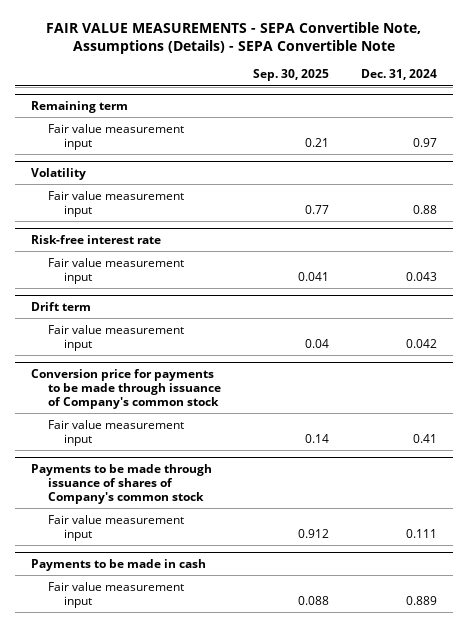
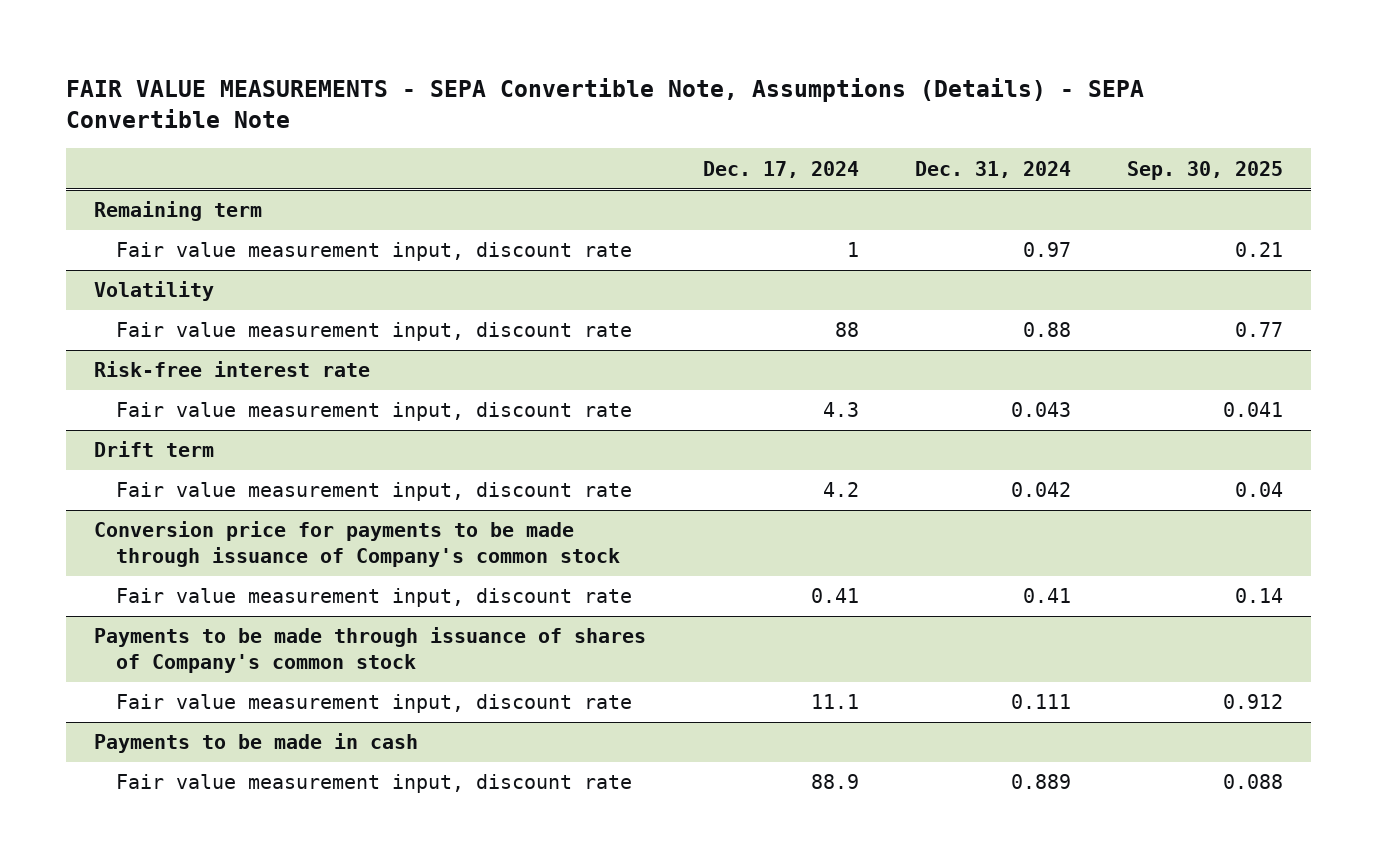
- | Sep. 30, 2025 | Dec. 31, 2024
+ | Dec. 17, 2024 | Dec. 31, 2024 | Sep. 30, 2025
@ Remaining term
- Fair value measurement input | 0.21 | 0.97
+ Fair value measurement input, discount rate | 1 | 0.97 | 0.21
@ Volatility
- Fair value measurement input | 0.77 | 0.88
+ Fair value measurement input, discount rate | 88 | 0.88 | 0.77
@ Risk-free interest rate
- Fair value measurement input | 0.041 | 0.043
+ Fair value measurement input, discount rate | 4.3 | 0.043 | 0.041
@ Drift term
- Fair value measurement input | 0.04 | 0.042
+ Fair value measurement input, discount rate | 4.2 | 0.042 | 0.04
@ Conversion price for payments to be made through issuance of Company's common stock
- Fair value measurement input | 0.14 | 0.41
+ Fair value measurement input, discount rate | 0.41 | 0.41 | 0.14
@ Payments to be made through issuance of shares of Company's common stock
- Fair value measurement input | 0.912 | 0.111
+ Fair value measurement input, discount rate | 11.1 | 0.111 | 0.912
@ Payments to be made in cash
- Fair value measurement input | 0.088 | 0.889
+ Fair value measurement input, discount rate | 88.9 | 0.889 | 0.088

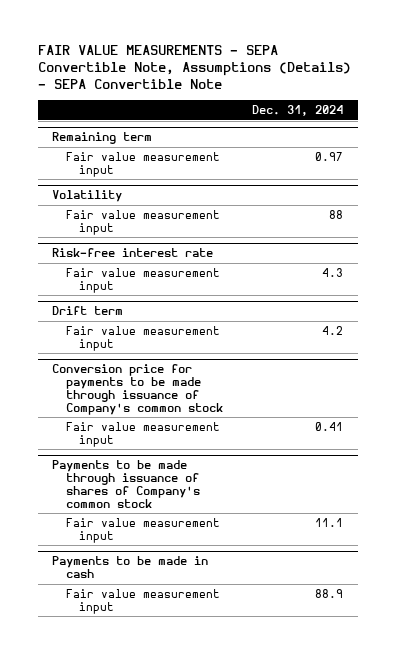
- | Dec. 17, 2024 | Dec. 31, 2024 | Sep. 30, 2025
+ | Dec. 31, 2024
@ Remaining term
- Fair value measurement input, discount rate | 1 | 0.97 | 0.21
+ Fair value measurement input | 0.97
@ Volatility
- Fair value measurement input, discount rate | 88 | 0.88 | 0.77
+ Fair value measurement input | 88
@ Risk-free interest rate
- Fair value measurement input, discount rate | 4.3 | 0.043 | 0.041
+ Fair value measurement input | 4.3
@ Drift term
- Fair value measurement input, discount rate | 4.2 | 0.042 | 0.04
+ Fair value measurement input | 4.2
@ Conversion price for payments to be made through issuance of Company's common stock
- Fair value measurement input, discount rate | 0.41 | 0.41 | 0.14
+ Fair value measurement input | 0.41
@ Payments to be made through issuance of shares of Company's common stock
- Fair value measurement input, discount rate | 11.1 | 0.111 | 0.912
+ Fair value measurement input | 11.1
@ Payments to be made in cash
- Fair value measurement input, discount rate | 88.9 | 0.889 | 0.088
+ Fair value measurement input | 88.9

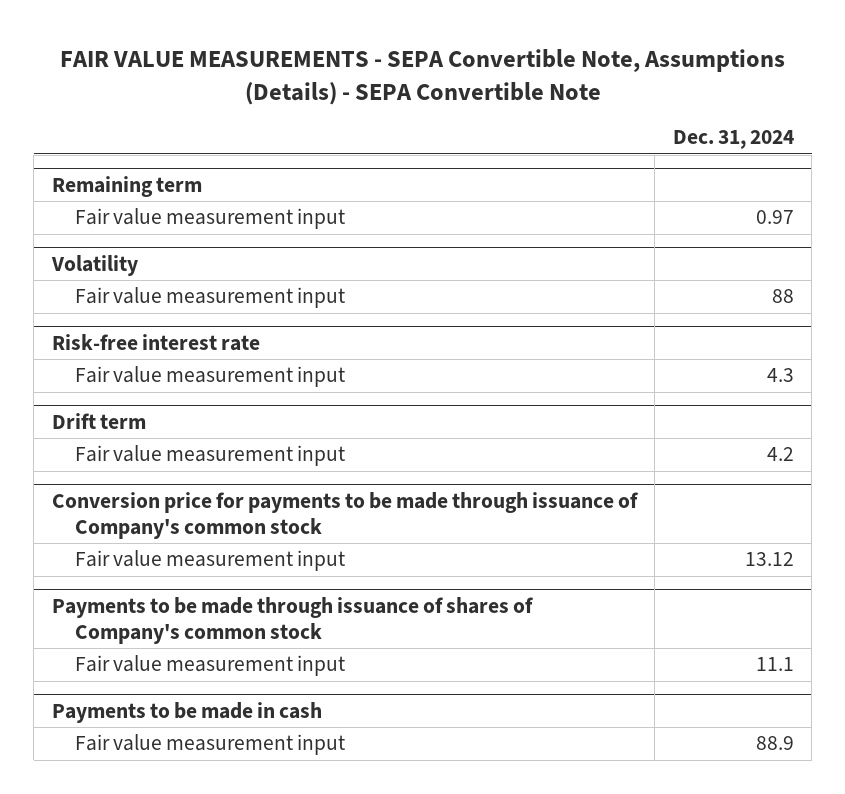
@ Conversion price for payments to be made through issuance of Company's common stock
- Fair value measurement input | 0.41
+ Fair value measurement input | 13.12

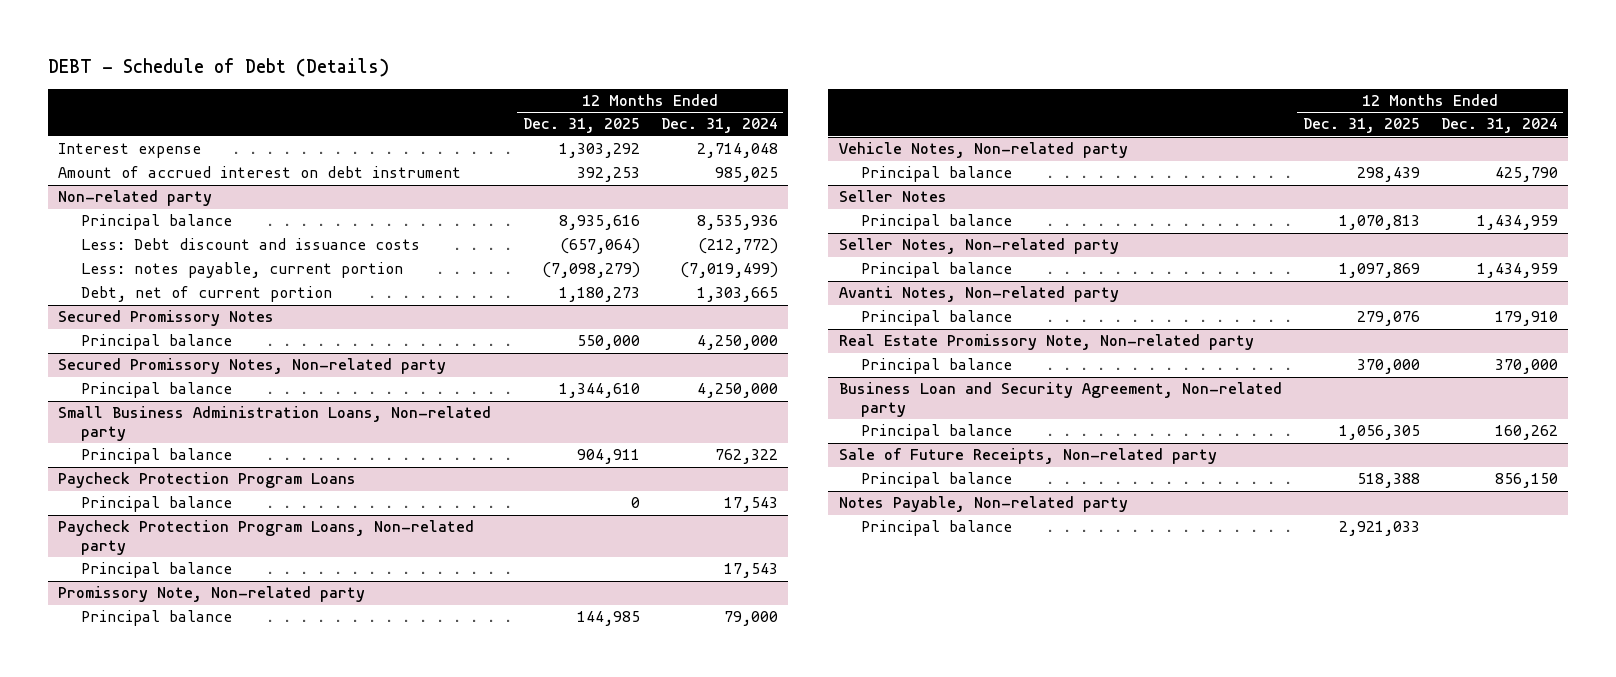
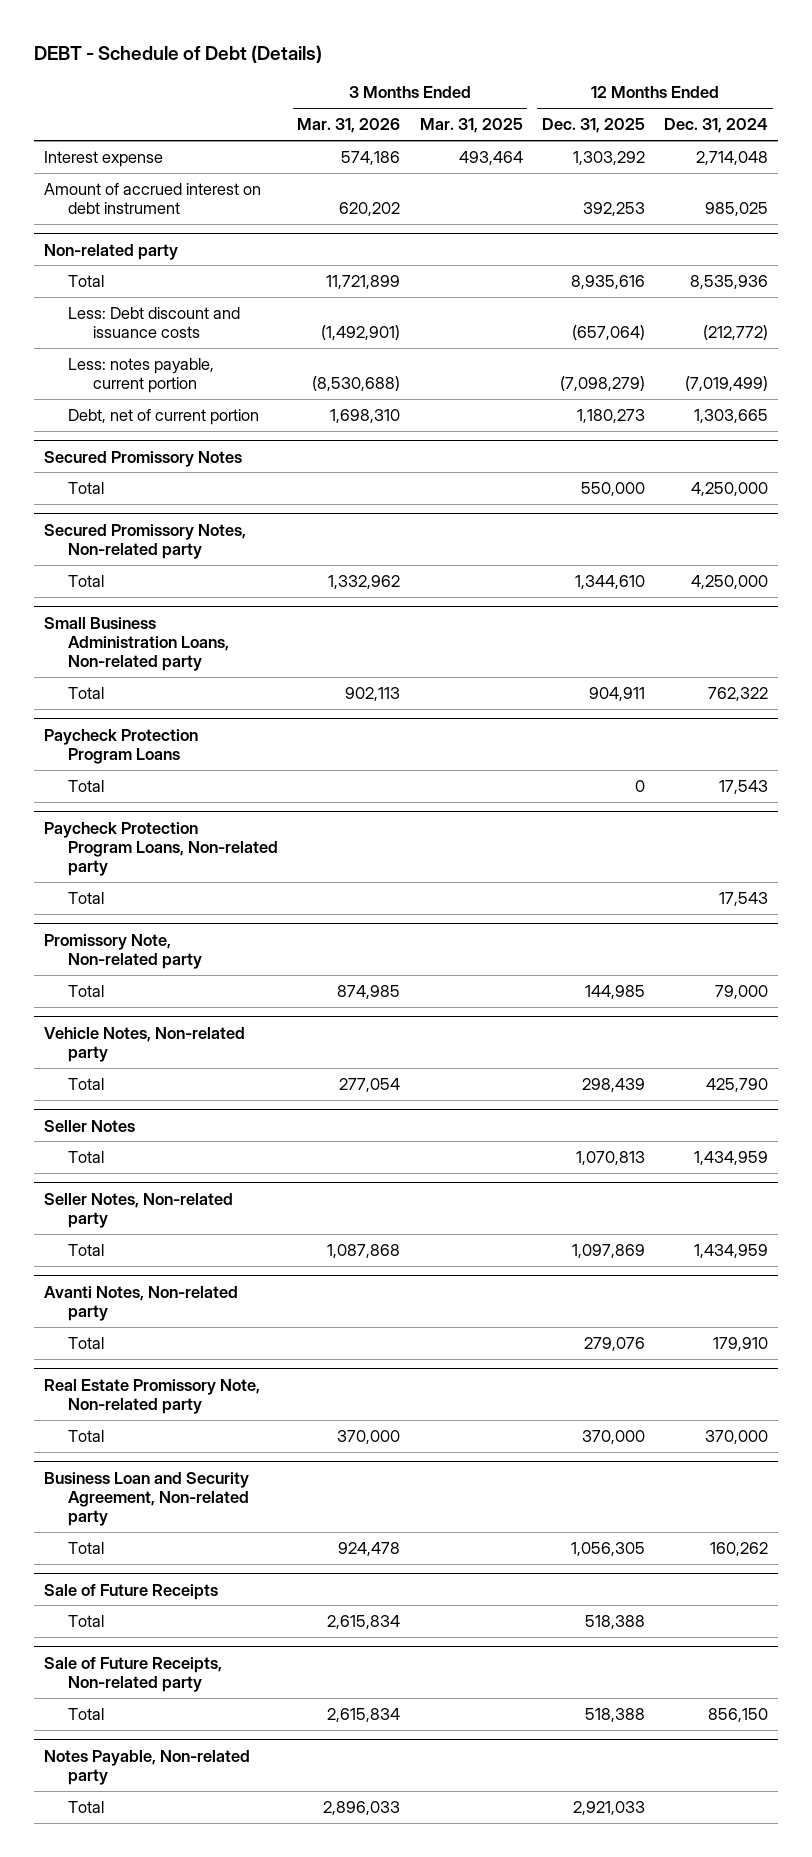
- | 12 Months Ended Dec. 31, 2025 | 12 Months Ended Dec. 31, 2024
+ | 3 Months Ended Mar. 31, 2026 | 3 Months Ended Mar. 31, 2025 | 12 Months Ended Dec. 31, 2025 | 12 Months Ended Dec. 31, 2024
@ Non-related party
- Principal balance | 8,935,616 | 8,535,936
+ Total | 11,721,899 | | 8,935,616 | 8,535,936
@ Secured Promissory Notes
- Principal balance | 550,000 | 4,250,000
+ Total | | | 550,000 | 4,250,000
@ Secured Promissory Notes, Non-related party
- Principal balance | 1,344,610 | 4,250,000
+ Total | 1,332,962 | | 1,344,610 | 4,250,000
@ Small Business Administration Loans, Non-related party
- Principal balance | 904,911 | 762,322
+ Total | 902,113 | | 904,911 | 762,322
@ Paycheck Protection Program Loans
- Principal balance | 0 | 17,543
+ Total | | | 0 | 17,543
@ Paycheck Protection Program Loans, Non-related party
- Principal balance | | 17,543
+ Total | | | | 17,543
@ Promissory Note, Non-related party
- Principal balance | 144,985 | 79,000
+ Total | 874,985 | | 144,985 | 79,000
@ Vehicle Notes, Non-related party
- Principal balance | 298,439 | 425,790
+ Total | 277,054 | | 298,439 | 425,790
@ Seller Notes
- Principal balance | 1,070,813 | 1,434,959
+ Total | | | 1,070,813 | 1,434,959
@ Seller Notes, Non-related party
- Principal balance | 1,097,869 | 1,434,959
+ Total | 1,087,868 | | 1,097,869 | 1,434,959
@ Avanti Notes, Non-related party
- Principal balance | 279,076 | 179,910
+ Total | | | 279,076 | 179,910
@ Real Estate Promissory Note, Non-related party
- Principal balance | 370,000 | 370,000
+ Total | 370,000 | | 370,000 | 370,000
@ Business Loan and Security Agreement, Non-related party
- Principal balance | 1,056,305 | 160,262
+ Total | 924,478 | | 1,056,305 | 160,262
+ Sale of Future Receipts
+ Total | 2,615,834 | | 518,388 |
@ Sale of Future Receipts, Non-related party
- Principal balance | 518,388 | 856,150
+ Total | 2,615,834 | | 518,388 | 856,150
@ Notes Payable, Non-related party
- Principal balance | 2,921,033 |
+ Total | 2,896,033 | | 2,921,033 |

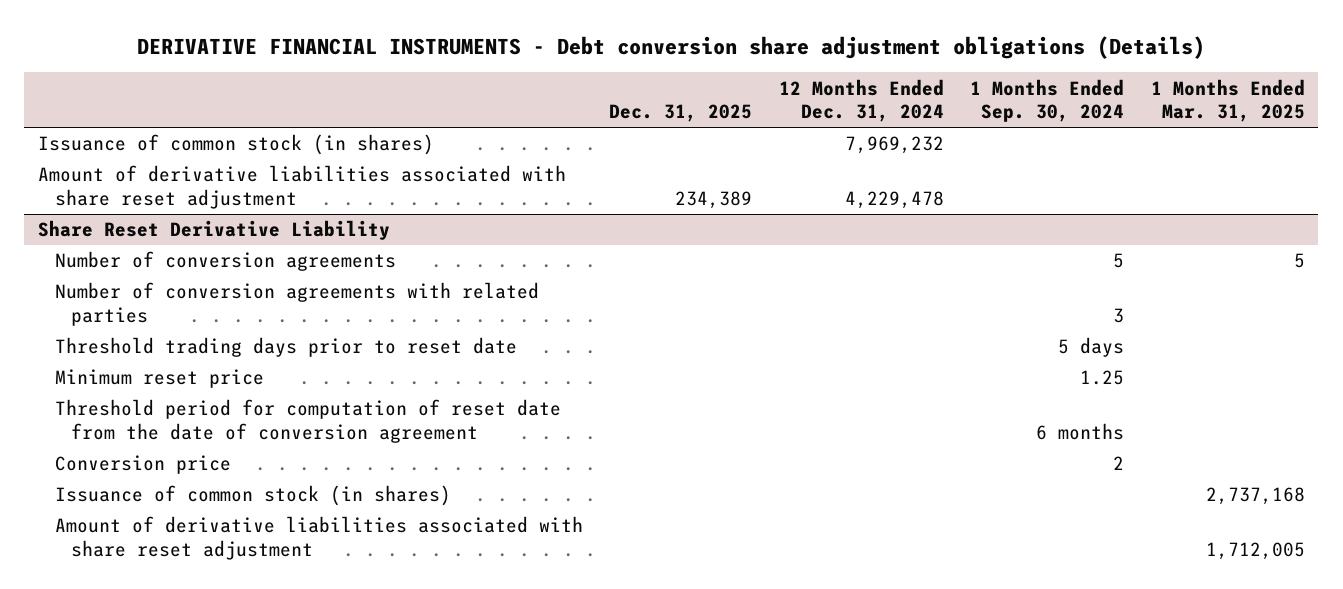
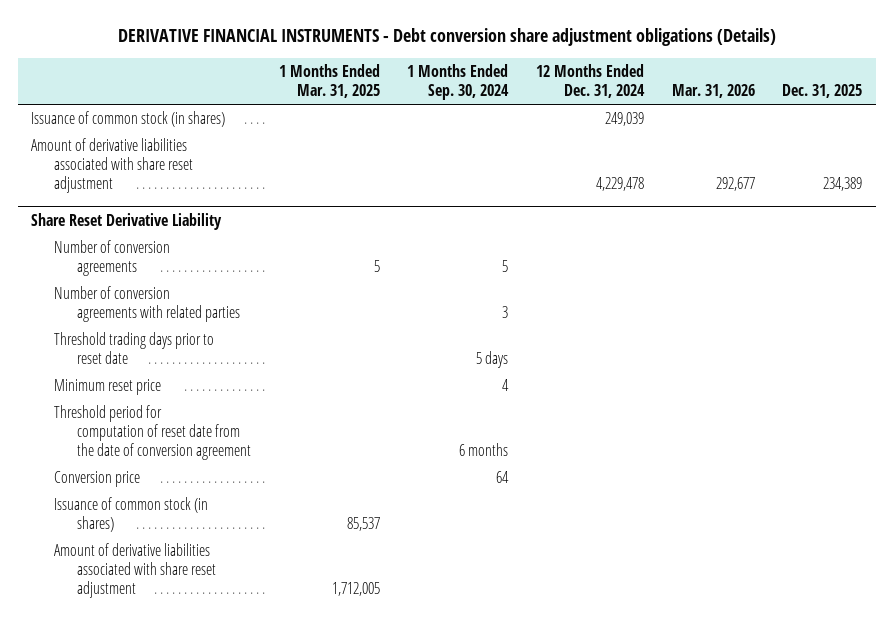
- | Dec. 31, 2025 | 12 Months Ended Dec. 31, 2024 | 1 Months Ended Sep. 30, 2024 | 1 Months Ended Mar. 31, 2025
+ | 1 Months Ended Mar. 31, 2025 | 1 Months Ended Sep. 30, 2024 | 12 Months Ended Dec. 31, 2024 | Mar. 31, 2026 | Dec. 31, 2025
- Issuance of common stock (in shares) | | 7,969,232 | |
+ Issuance of common stock (in shares) | | | 249,039 | |
@ Share Reset Derivative Liability
- Minimum reset price | | | 1.25 |
+ Minimum reset price | | 4 | | |
- Conversion price | | | 2 |
- Issuance of common stock (in shares) | | | | 2,737,168
+ Conversion price | | 64 | | |
+ Issuance of common stock (in shares) | 85,537 | | | |

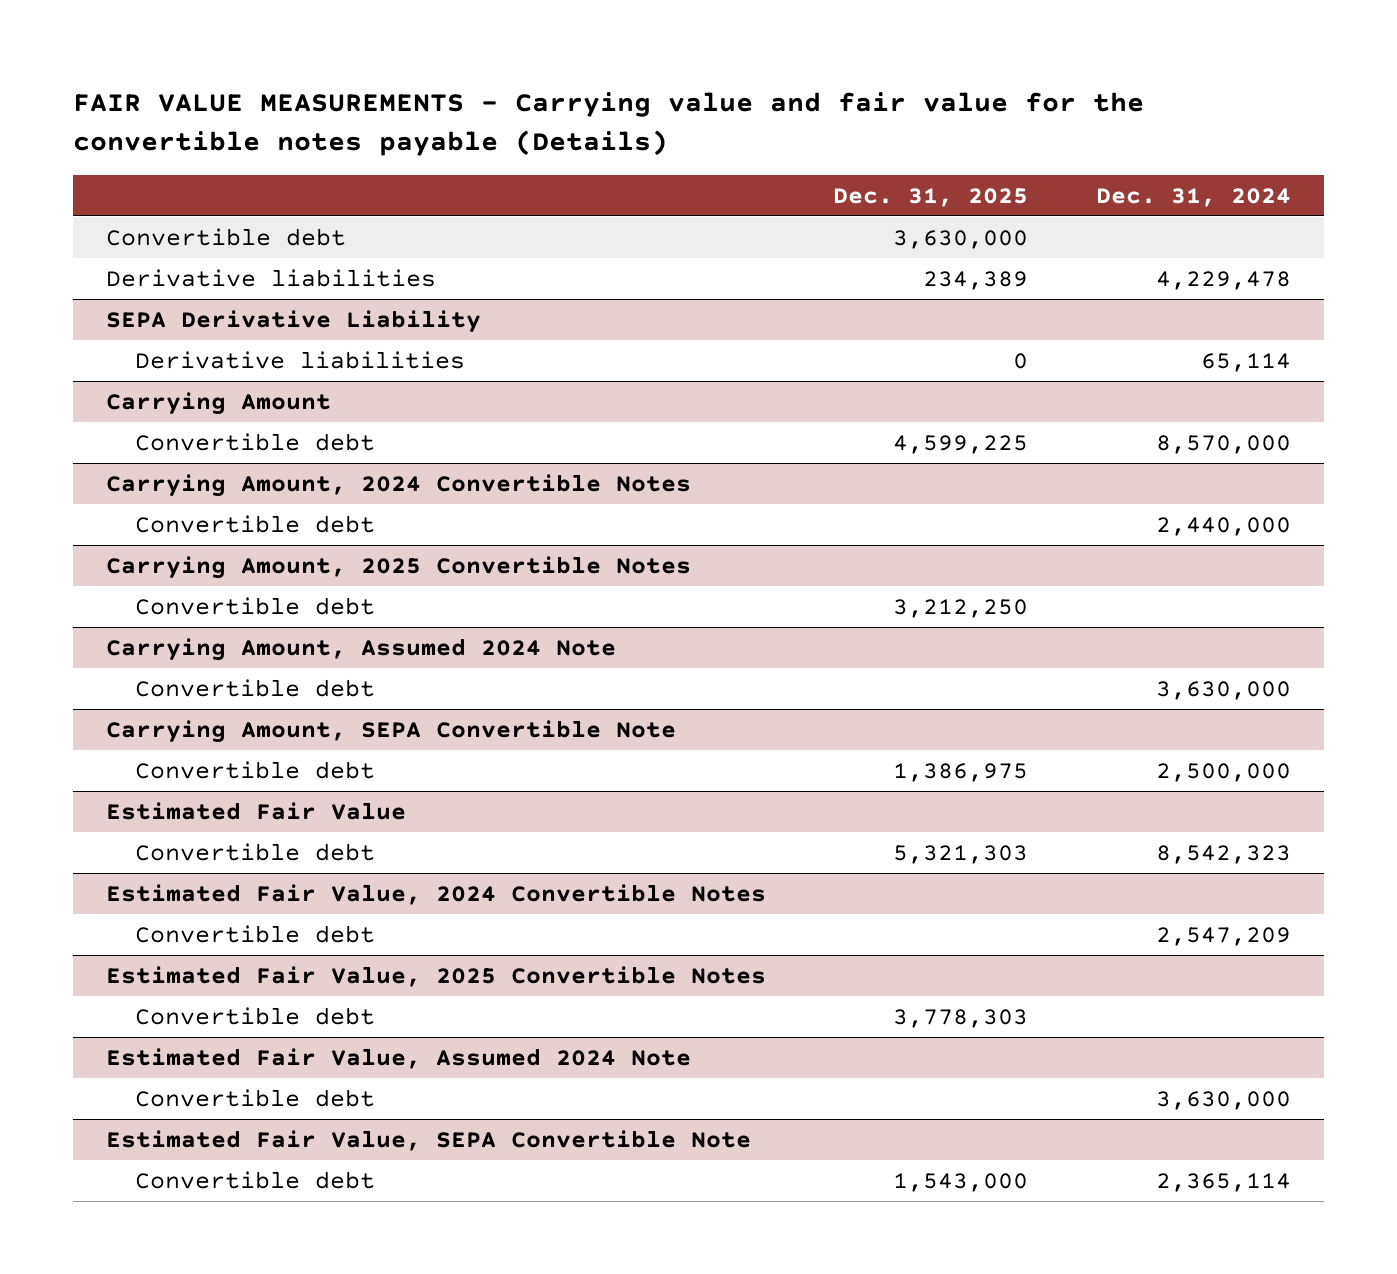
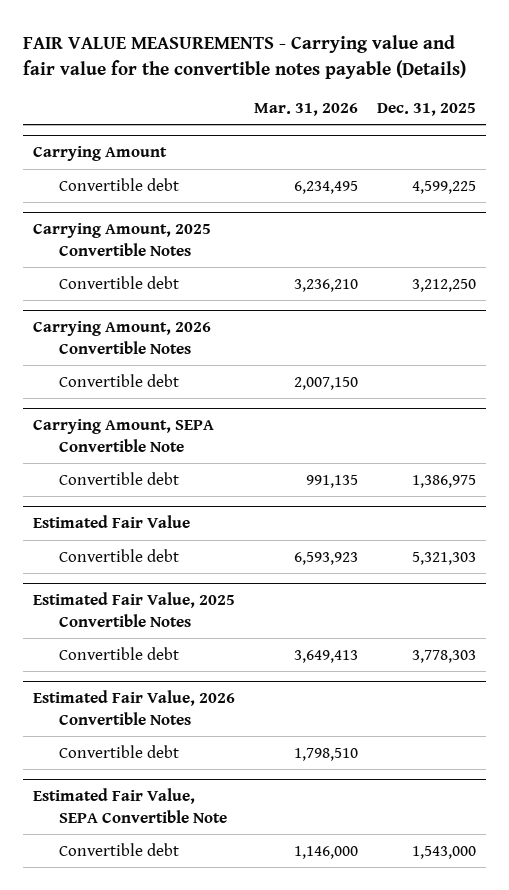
- | Dec. 31, 2025 | Dec. 31, 2024
+ | Mar. 31, 2026 | Dec. 31, 2025
- Convertible debt | 3,630,000 |
- Derivative liabilities | 234,389 | 4,229,478
- SEPA Derivative Liability
- Derivative liabilities | 0 | 65,114
- Carrying Amount, 2024 Convertible Notes
- Convertible debt | | 2,440,000
- Carrying Amount, Assumed 2024 Note
+ Carrying Amount, 2026 Convertible Notes
- Estimated Fair Value, 2024 Convertible Notes
- Convertible debt | | 2,547,209
- Estimated Fair Value, Assumed 2024 Note
+ Estimated Fair Value, 2026 Convertible Notes

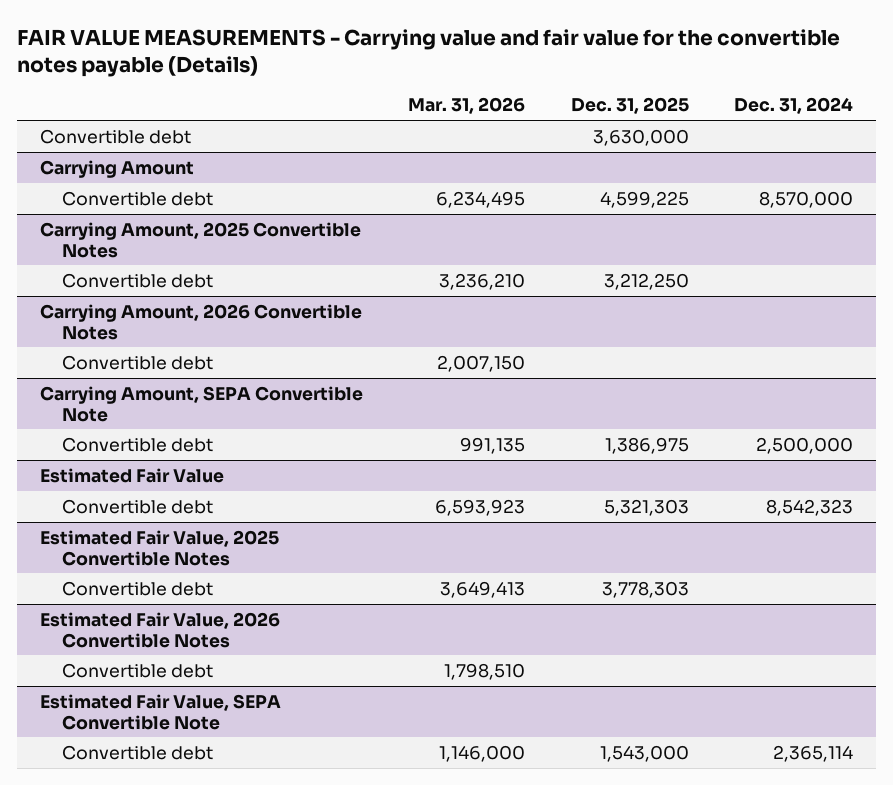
- | Mar. 31, 2026 | Dec. 31, 2025
+ | Mar. 31, 2026 | Dec. 31, 2025 | Dec. 31, 2024
+ Convertible debt | | 3,630,000 |

